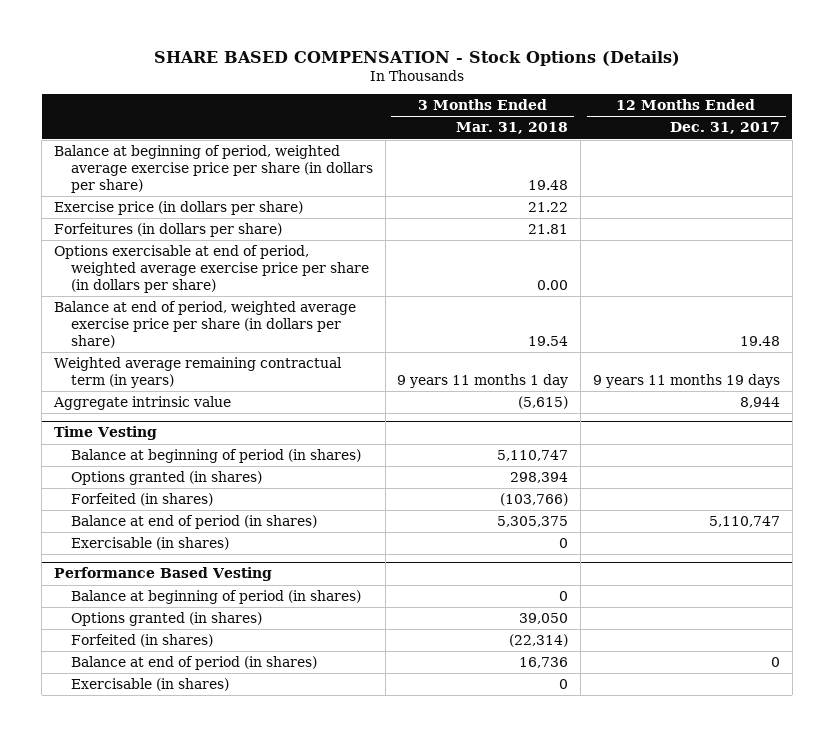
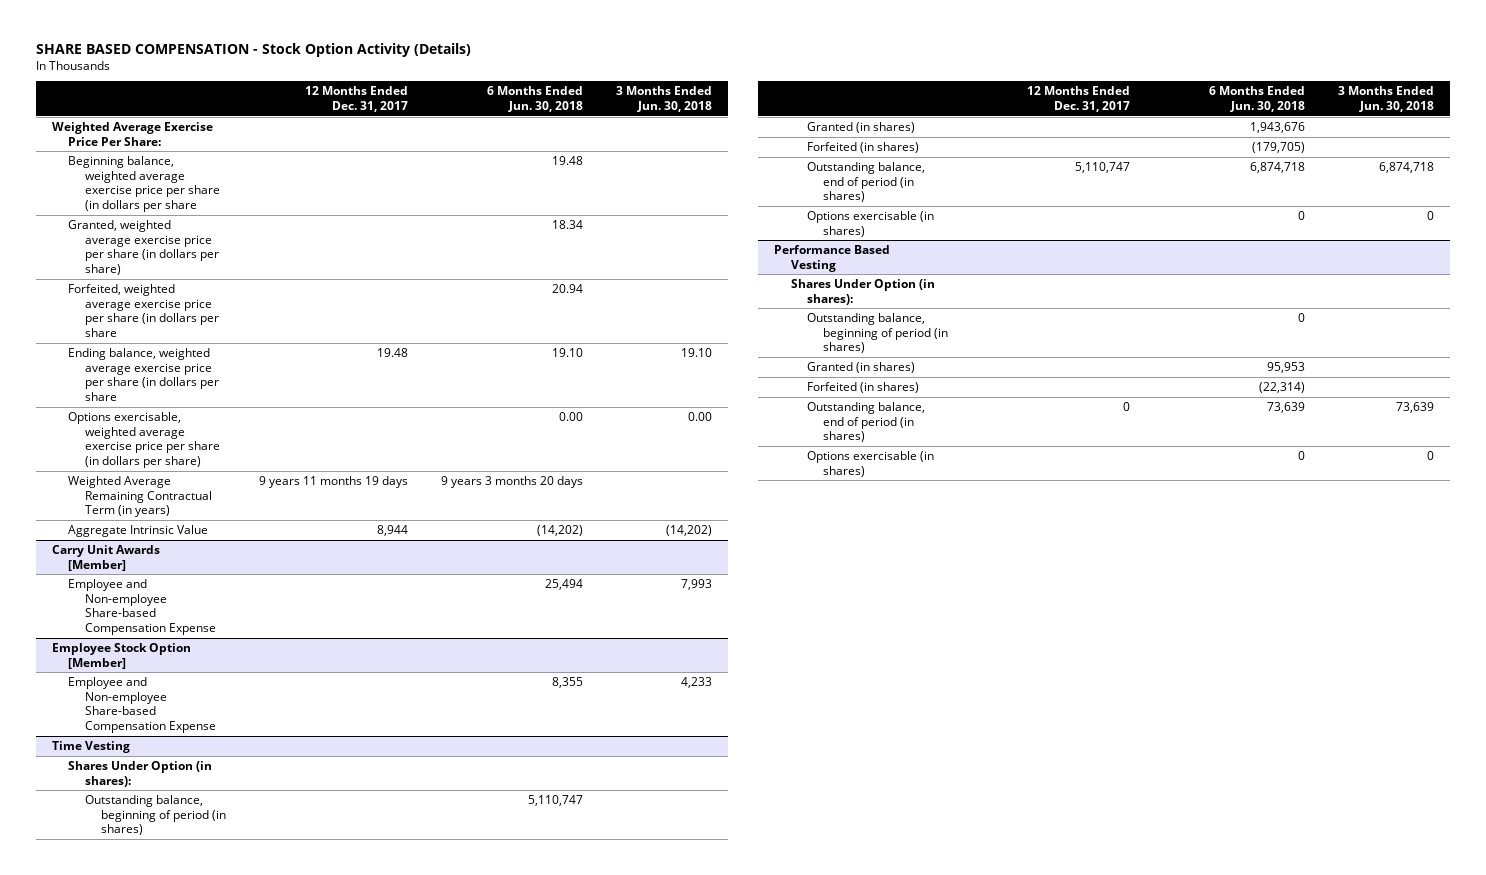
- SHARE BASED COMPENSATION - Stock Options (Details)
+ SHARE BASED COMPENSATION - Stock Option Activity (Details)
- | 3 Months Ended Mar. 31, 2018 | 12 Months Ended Dec. 31, 2017
+ | 12 Months Ended Dec. 31, 2017 | 6 Months Ended Jun. 30, 2018 | 3 Months Ended Jun. 30, 2018
- Balance at beginning of period, weighted average exercise price per share (in dollars per share) | 19.48 |
- Exercise price (in dollars per share) | 21.22 |
- Forfeitures (in dollars per share) | 21.81 |
- Options exercisable at end of period, weighted average exercise price per share (in dollars per share) | 0.00 |
- Balance at end of period, weighted average exercise price per share (in dollars per share) | 19.54 | 19.48
- Weighted average remaining contractual term (in years) | 9 years 11 months 1 day | 9 years 11 months 19 days
- Aggregate intrinsic value | (5,615) | 8,944
+ Weighted Average Exercise Price Per Share:
+ Beginning balance, weighted average exercise price per share (in dollars per share | | 19.48 |
+ Granted, weighted average exercise price per share (in dollars per share) | | 18.34 |
+ Forfeited, weighted average exercise price per share (in dollars per share | | 20.94 |
+ Ending balance, weighted average exercise price per share (in dollars per share | 19.48 | 19.10 | 19.10
+ Options exercisable, weighted average exercise price per share (in dollars per share) | | 0.00 | 0.00
+ Weighted Average Remaining Contractual Term (in years) | 9 years 11 months 19 days | 9 years 3 months 20 days |
+ Aggregate Intrinsic Value | 8,944 | (14,202) | (14,202)
+ Carry Unit Awards [Member]
+ Employee and Non-employee Share-based Compensation Expense | | 25,494 | 7,993
+ Employee Stock Option [Member]
+ Employee and Non-employee Share-based Compensation Expense | | 8,355 | 4,233
@ Time Vesting
- Balance at beginning of period (in shares) | 5,110,747 |
- Options granted (in shares) | 298,394 |
+ Shares Under Option (in shares):
+ Outstanding balance, beginning of period (in shares) | | 5,110,747 |
+ Granted (in shares) | | 1,943,676 |
- Balance at end of period (in shares) | 5,305,375 | 5,110,747
- Exercisable (in shares) | 0 |
+ Outstanding balance, end of period (in shares) | 5,110,747 | 6,874,718 | 6,874,718
+ Options exercisable (in shares) | | 0 | 0
@ Performance Based Vesting
- Balance at beginning of period (in shares) | 0 |
- Options granted (in shares) | 39,050 |
+ Shares Under Option (in shares):
+ Outstanding balance, beginning of period (in shares) | | 0 |
+ Granted (in shares) | | 95,953 |
- Balance at end of period (in shares) | 16,736 | 0
- Exercisable (in shares) | 0 |
+ Outstanding balance, end of period (in shares) | 0 | 73,639 | 73,639
+ Options exercisable (in shares) | | 0 | 0

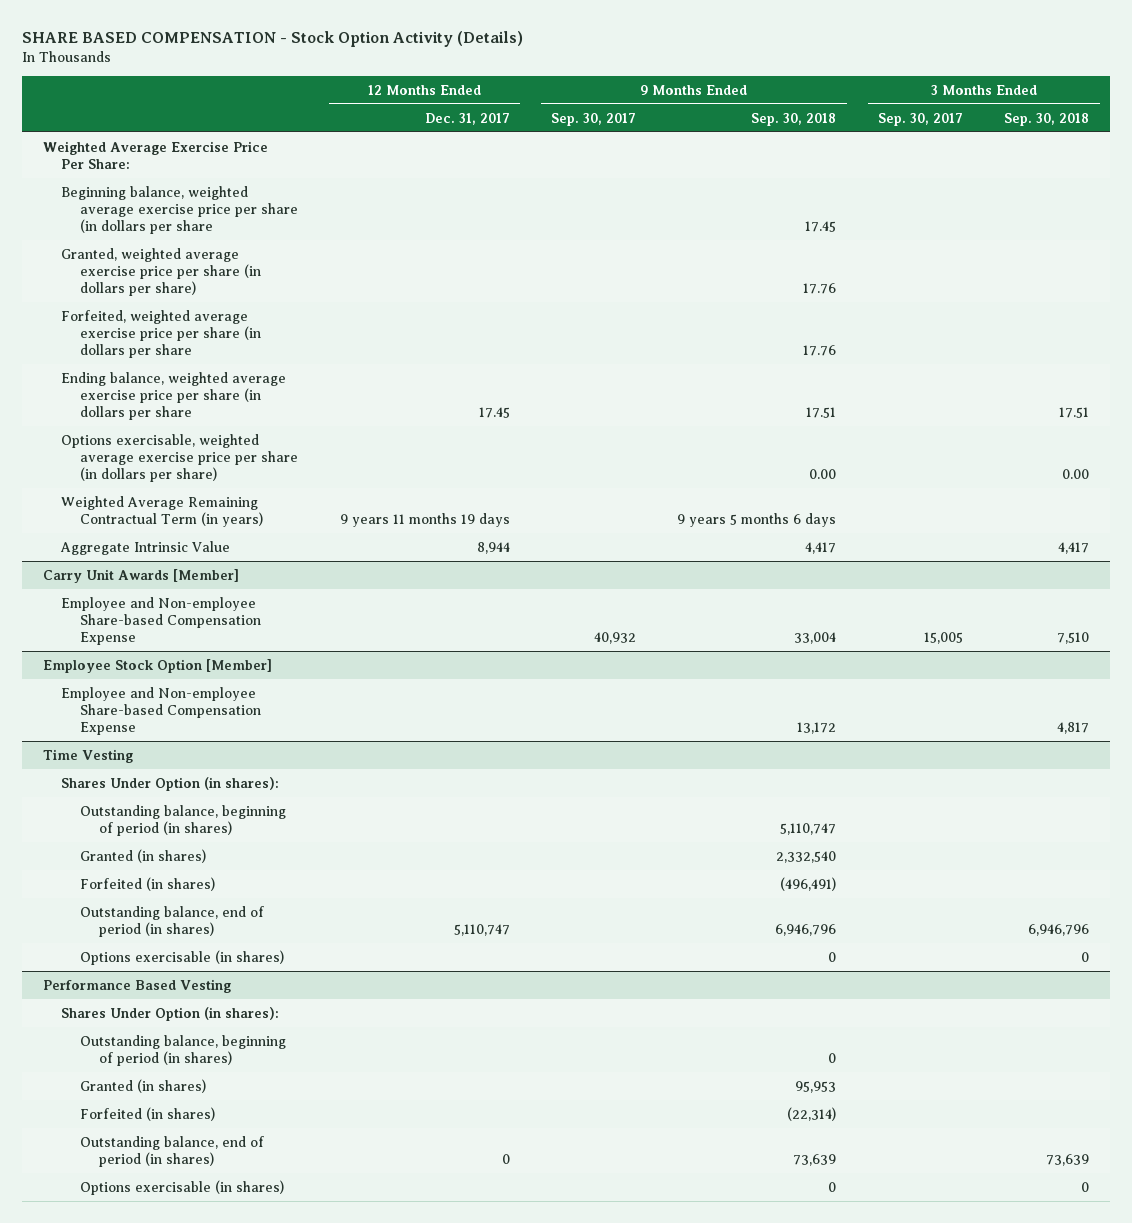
- | 12 Months Ended Dec. 31, 2017 | 6 Months Ended Jun. 30, 2018 | 3 Months Ended Jun. 30, 2018
+ | 12 Months Ended Dec. 31, 2017 | 9 Months Ended Sep. 30, 2017 | 9 Months Ended Sep. 30, 2018 | 3 Months Ended Sep. 30, 2017 | 3 Months Ended Sep. 30, 2018
- Ending balance, weighted average exercise price per share (in dollars per share | 19.48 | 19.10 | 19.10
+ Ending balance, weighted average exercise price per share (in dollars per share | 17.45 | | 17.51 | | 17.51

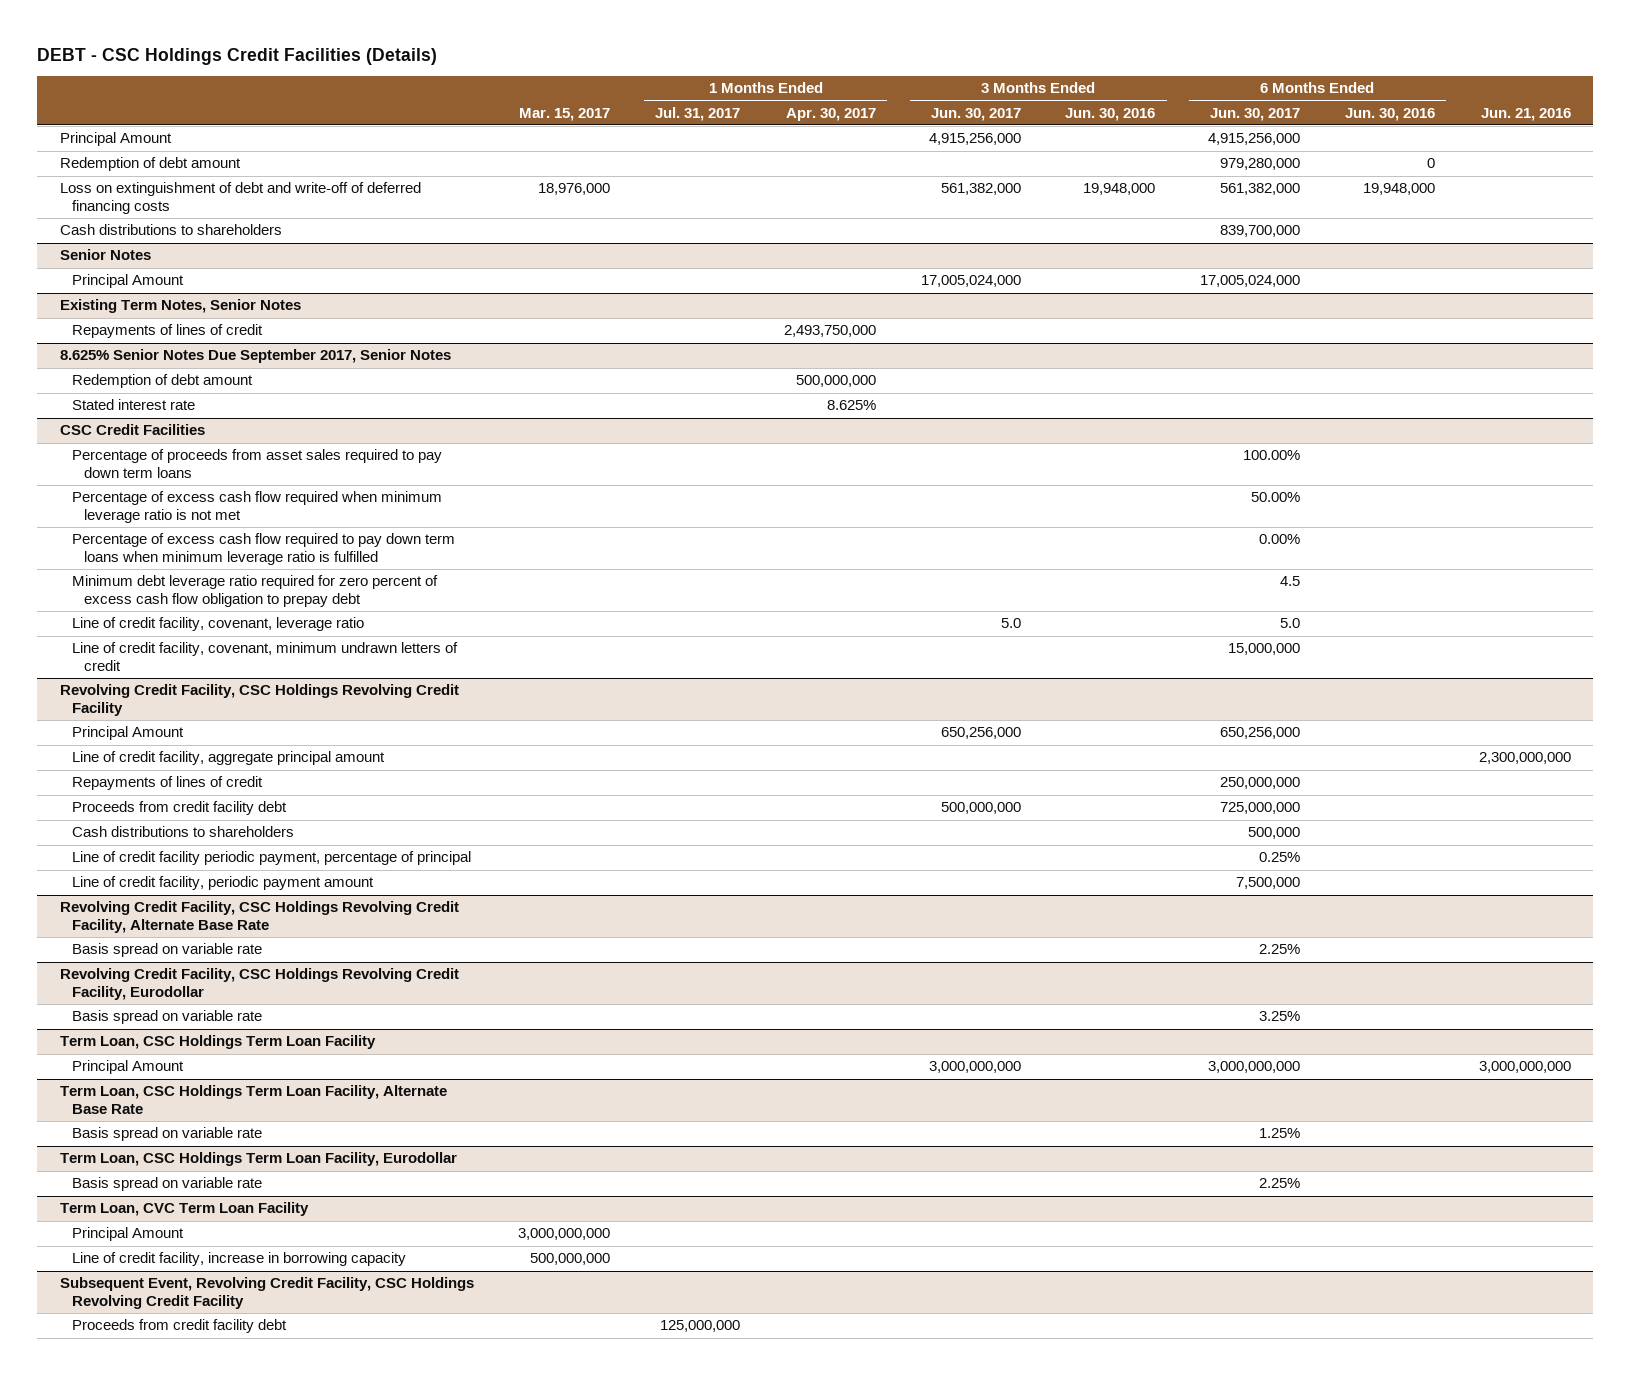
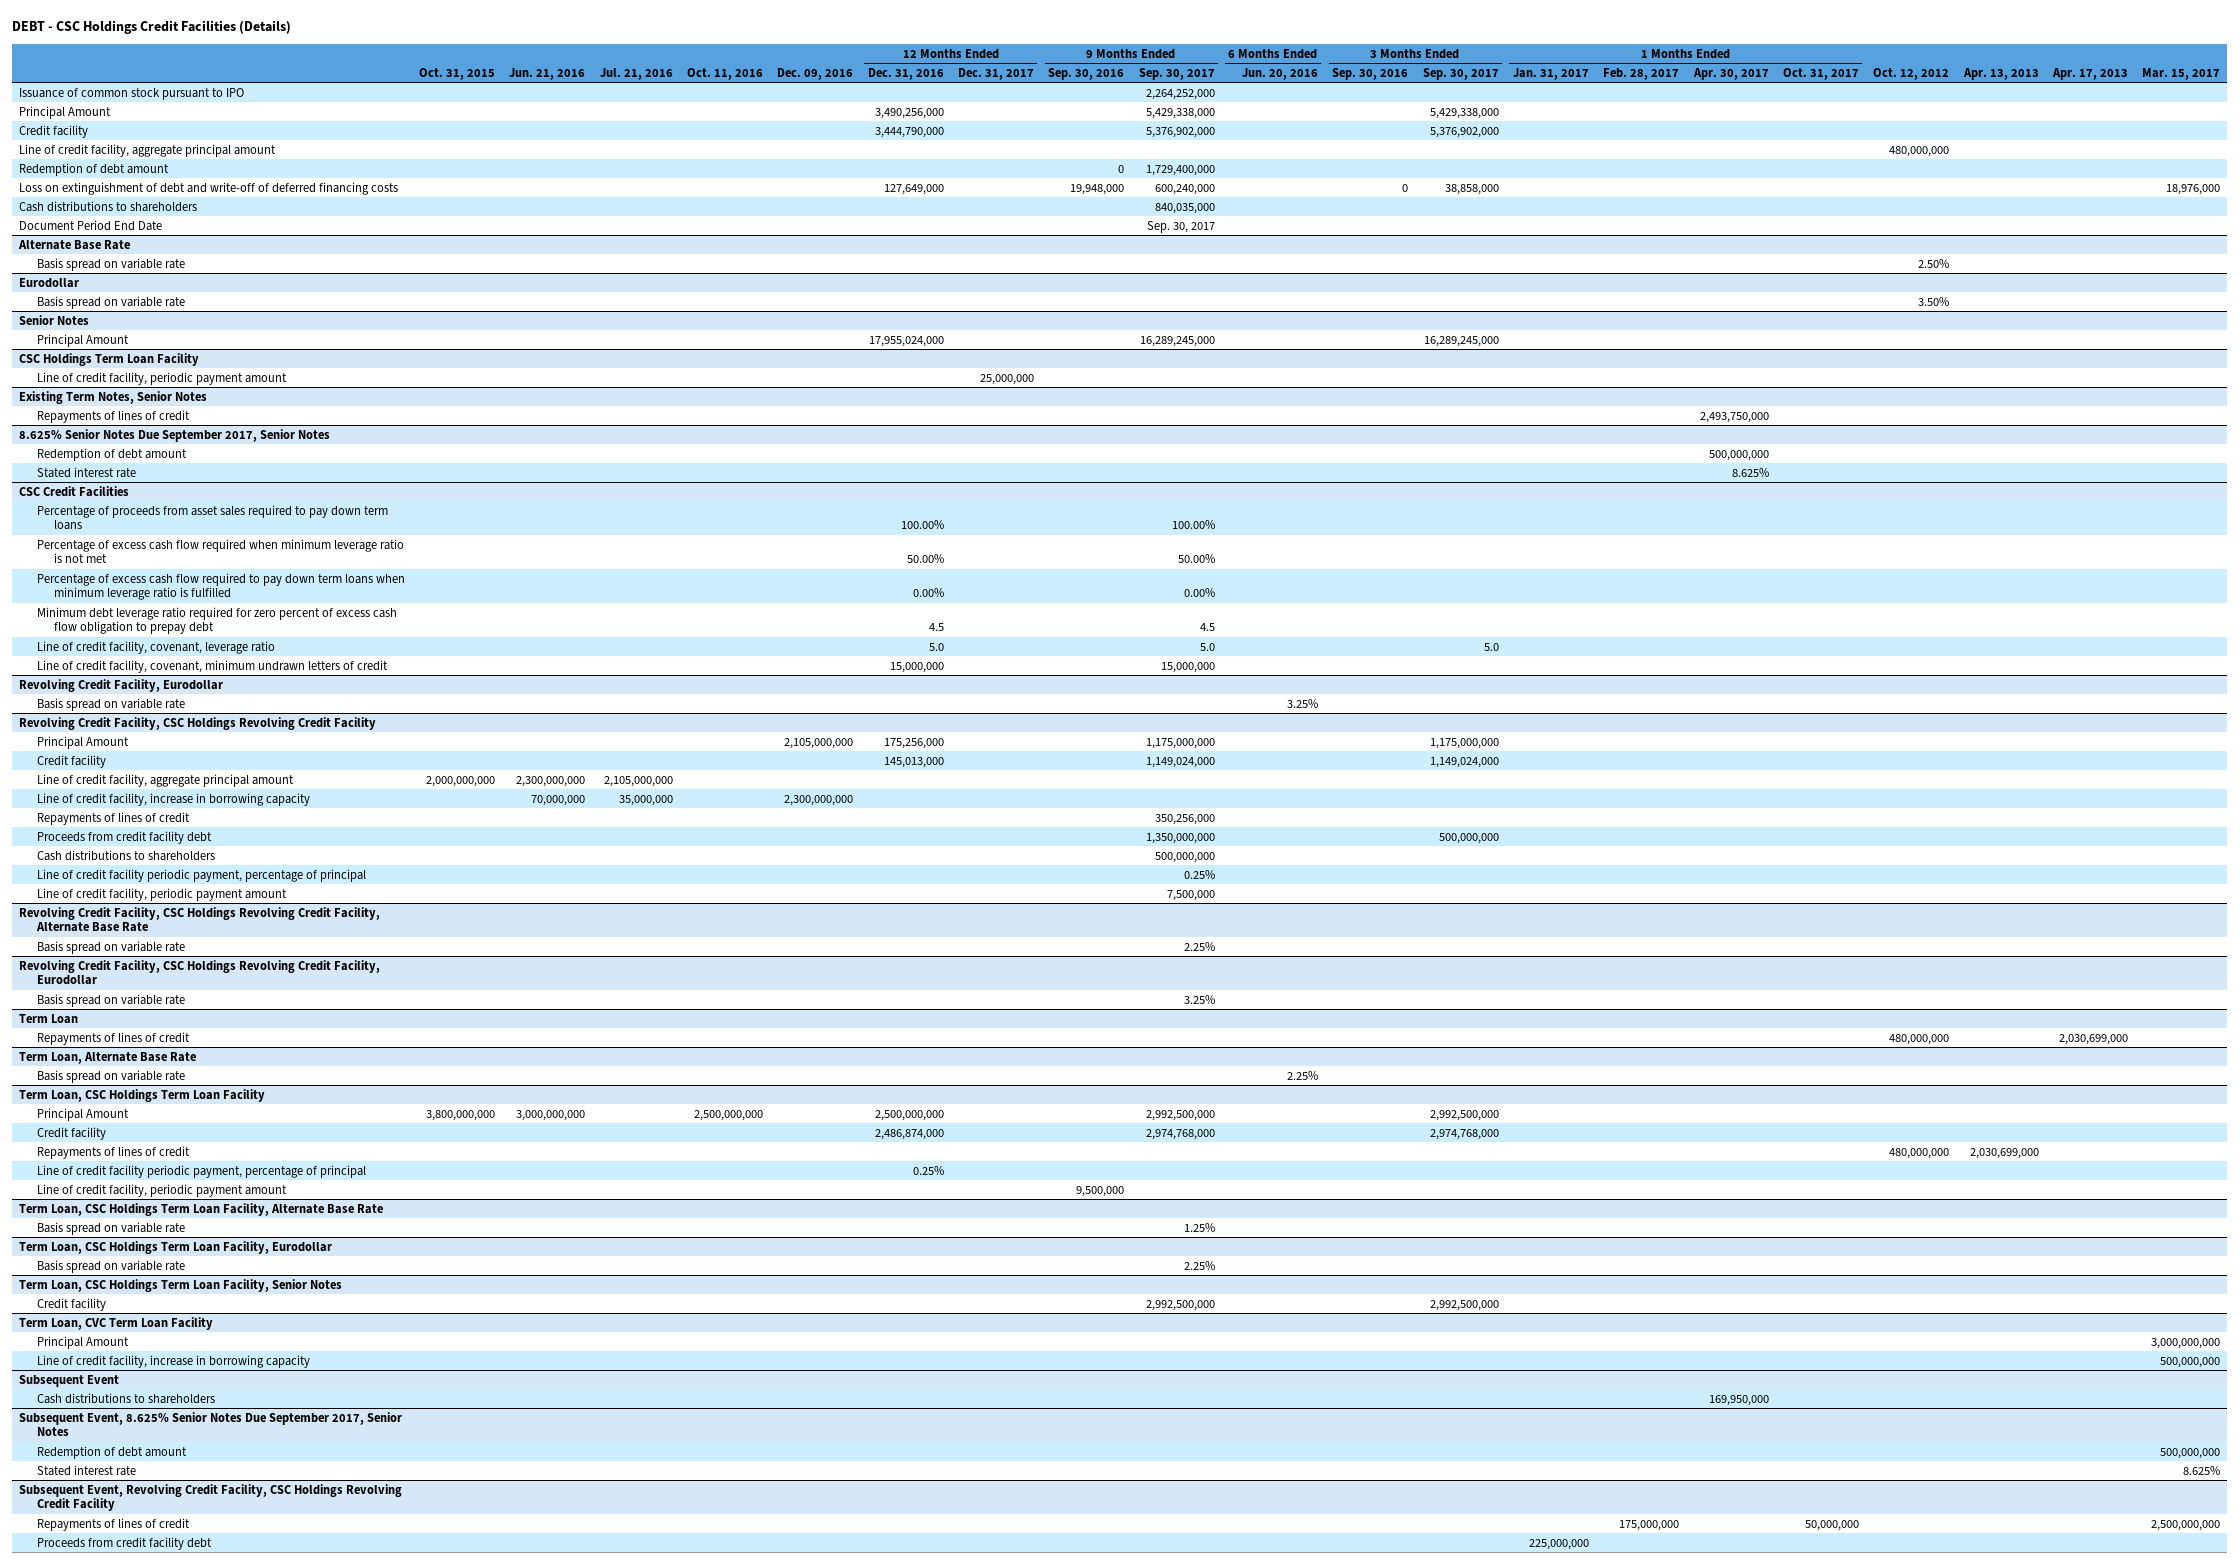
- | Mar. 15, 2017 | 1 Months Ended Jul. 31, 2017 | 1 Months Ended Apr. 30, 2017 | 3 Months Ended Jun. 30, 2017 | 3 Months Ended Jun. 30, 2016 | 6 Months Ended Jun. 30, 2017 | 6 Months Ended Jun. 30, 2016 | Jun. 21, 2016
+ | Oct. 31, 2015 | Jun. 21, 2016 | Jul. 21, 2016 | Oct. 11, 2016 | Dec. 09, 2016 | 12 Months Ended Dec. 31, 2016 | 12 Months Ended Dec. 31, 2017 | 9 Months Ended Sep. 30, 2016 | 9 Months Ended Sep. 30, 2017 | 6 Months Ended Jun. 20, 2016 | 3 Months Ended Sep. 30, 2016 | 3 Months Ended Sep. 30, 2017 | 1 Months Ended Jan. 31, 2017 | 1 Months Ended Feb. 28, 2017 | 1 Months Ended Apr. 30, 2017 | 1 Months Ended Oct. 31, 2017 | Oct. 12, 2012 | Apr. 13, 2013 | Apr. 17, 2013 | Mar. 15, 2017
+ Issuance of common stock pursuant to IPO | | | | | | | | | 2,264,252,000 | | | | | | | | | | |
+ Credit facility | | | | | | 3,444,790,000 | | | 5,376,902,000 | | | 5,376,902,000 | | | | | | | |
+ Line of credit facility, aggregate principal amount | | | | | | | | | | | | | | | | | 480,000,000 | | |
+ Document Period End Date | | | | | | | | | Sep. 30, 2017 | | | | | | | | | | |
+ Alternate Base Rate
+ Basis spread on variable rate | | | | | | | | | | | | | | | | | 2.50% | | |
+ Eurodollar
+ Basis spread on variable rate | | | | | | | | | | | | | | | | | 3.50% | | |
+ CSC Holdings Term Loan Facility
+ Line of credit facility, periodic payment amount | | | | | | | 25,000,000 | | | | | | | | | | | | |
+ Revolving Credit Facility, Eurodollar
+ Basis spread on variable rate | | | | | | | | | | 3.25% | | | | | | | | | |
@ Revolving Credit Facility, CSC Holdings Revolving Credit Facility
+ Credit facility | | | | | | 145,013,000 | | | 1,149,024,000 | | | 1,149,024,000 | | | | | | | |
+ Line of credit facility, increase in borrowing capacity | | 70,000,000 | 35,000,000 | | 2,300,000,000 | | | | | | | | | | | | | | |
+ Term Loan
+ Repayments of lines of credit | | | | | | | | | | | | | | | | | 480,000,000 | | 2,030,699,000 |
+ Term Loan, Alternate Base Rate
+ Basis spread on variable rate | | | | | | | | | | 2.25% | | | | | | | | | |
@ Term Loan, CSC Holdings Term Loan Facility
+ Credit facility | | | | | | 2,486,874,000 | | | 2,974,768,000 | | | 2,974,768,000 | | | | | | | |
+ Repayments of lines of credit | | | | | | | | | | | | | | | | | 480,000,000 | 2,030,699,000 | |
+ Line of credit facility periodic payment, percentage of principal | | | | | | 0.25% | | | | | | | | | | | | | |
+ Line of credit facility, periodic payment amount | | | | | | | | 9,500,000 | | | | | | | | | | | |
+ Term Loan, CSC Holdings Term Loan Facility, Senior Notes
+ Credit facility | | | | | | | | | 2,992,500,000 | | | 2,992,500,000 | | | | | | | |
+ Subsequent Event
+ Cash distributions to shareholders | | | | | | | | | | | | | | | 169,950,000 | | | | |
+ Subsequent Event, 8.625% Senior Notes Due September 2017, Senior Notes
+ Redemption of debt amount | | | | | | | | | | | | | | | | | | | | 500,000,000
+ Stated interest rate | | | | | | | | | | | | | | | | | | | | 8.625%
@ Subsequent Event, Revolving Credit Facility, CSC Holdings Revolving Credit Facility
+ Repayments of lines of credit | | | | | | | | | | | | | | 175,000,000 | | 50,000,000 | | | | 2,500,000,000

